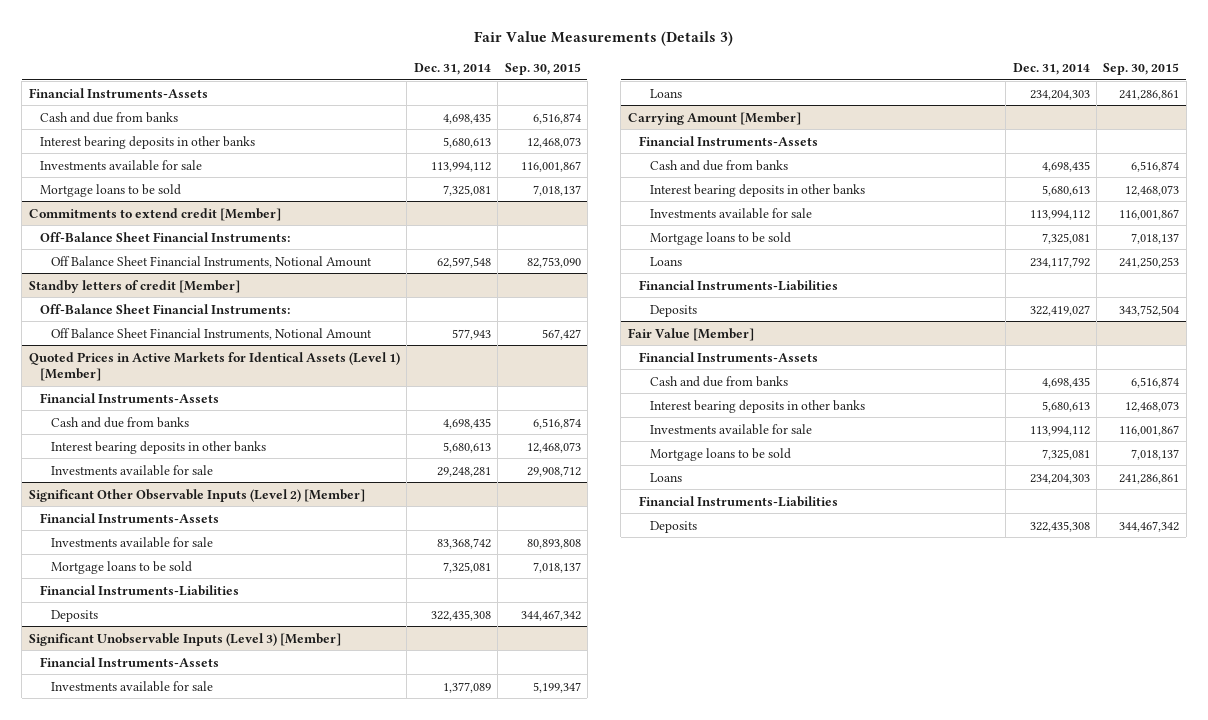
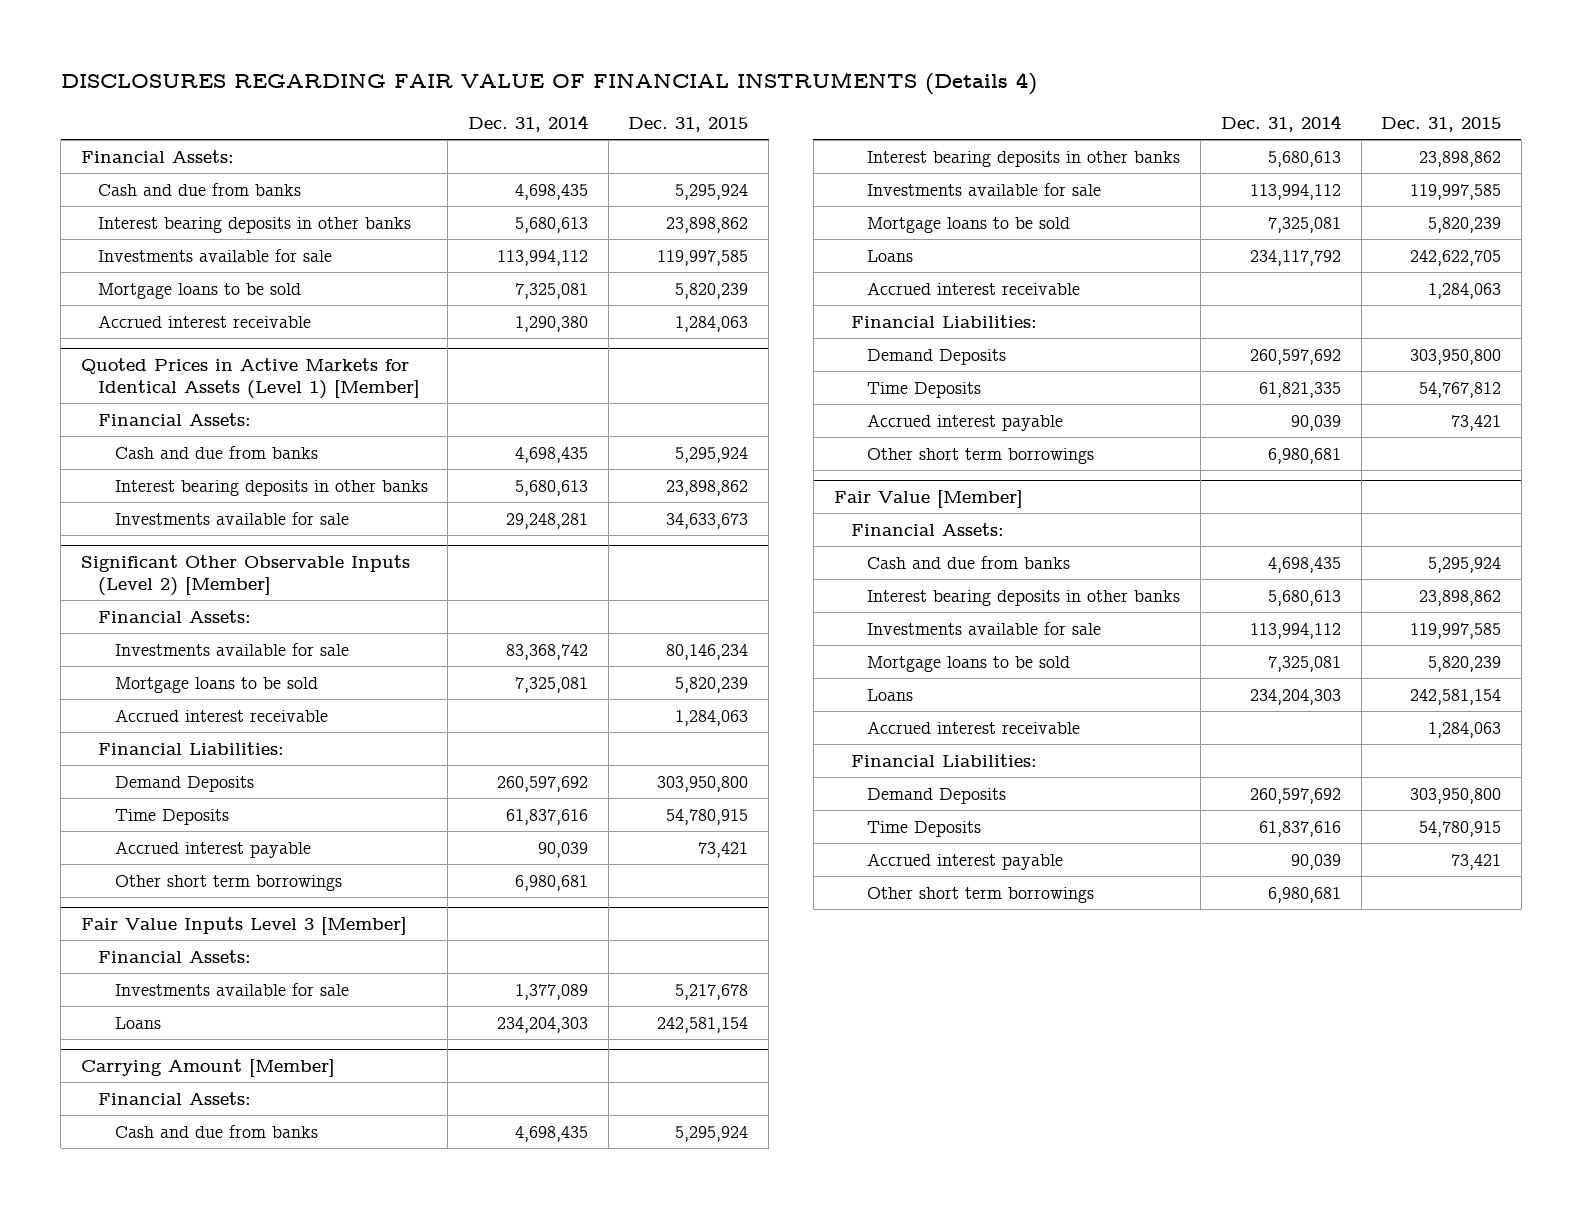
- Fair Value Measurements (Details 3)
+ DISCLOSURES REGARDING FAIR VALUE OF FINANCIAL INSTRUMENTS (Details 4)
- | Dec. 31, 2014 | Sep. 30, 2015
+ | Dec. 31, 2014 | Dec. 31, 2015
- Financial Instruments-Assets
+ Financial Assets:
- Commitments to extend credit [Member]
- Off-Balance Sheet Financial Instruments:
- Off Balance Sheet Financial Instruments, Notional Amount | 62,597,548 | 82,753,090
- Standby letters of credit [Member]
- Off-Balance Sheet Financial Instruments:
- Off Balance Sheet Financial Instruments, Notional Amount | 577,943 | 567,427
+ Accrued interest receivable | 1,290,380 | 1,284,063
@ Quoted Prices in Active Markets for Identical Assets (Level 1) [Member]
- Financial Instruments-Assets
+ Financial Assets:
@ Significant Other Observable Inputs (Level 2) [Member]
- Financial Instruments-Assets
+ Financial Assets:
- Financial Instruments-Liabilities
- Deposits | 322,435,308 | 344,467,342
- Significant Unobservable Inputs (Level 3) [Member]
- Financial Instruments-Assets
@ Significant Other Observable Inputs (Level 2) [Member]
+ Accrued interest receivable | | 1,284,063
+ Financial Liabilities:
+ Demand Deposits | 260,597,692 | 303,950,800
+ Time Deposits | 61,837,616 | 54,780,915
+ Accrued interest payable | 90,039 | 73,421
+ Other short term borrowings | 6,980,681 |
+ Fair Value Inputs Level 3 [Member]
+ Financial Assets:
@ Carrying Amount [Member]
- Financial Instruments-Assets
+ Financial Assets:
- Financial Instruments-Liabilities
- Deposits | 322,419,027 | 343,752,504
+ Accrued interest receivable | | 1,284,063
+ Financial Liabilities:
+ Demand Deposits | 260,597,692 | 303,950,800
+ Time Deposits | 61,821,335 | 54,767,812
+ Accrued interest payable | 90,039 | 73,421
+ Other short term borrowings | 6,980,681 |
@ Fair Value [Member]
- Financial Instruments-Assets
+ Financial Assets:
- Financial Instruments-Liabilities
- Deposits | 322,435,308 | 344,467,342
+ Accrued interest receivable | | 1,284,063
+ Financial Liabilities:
+ Demand Deposits | 260,597,692 | 303,950,800
+ Time Deposits | 61,837,616 | 54,780,915
+ Accrued interest payable | 90,039 | 73,421
+ Other short term borrowings | 6,980,681 |

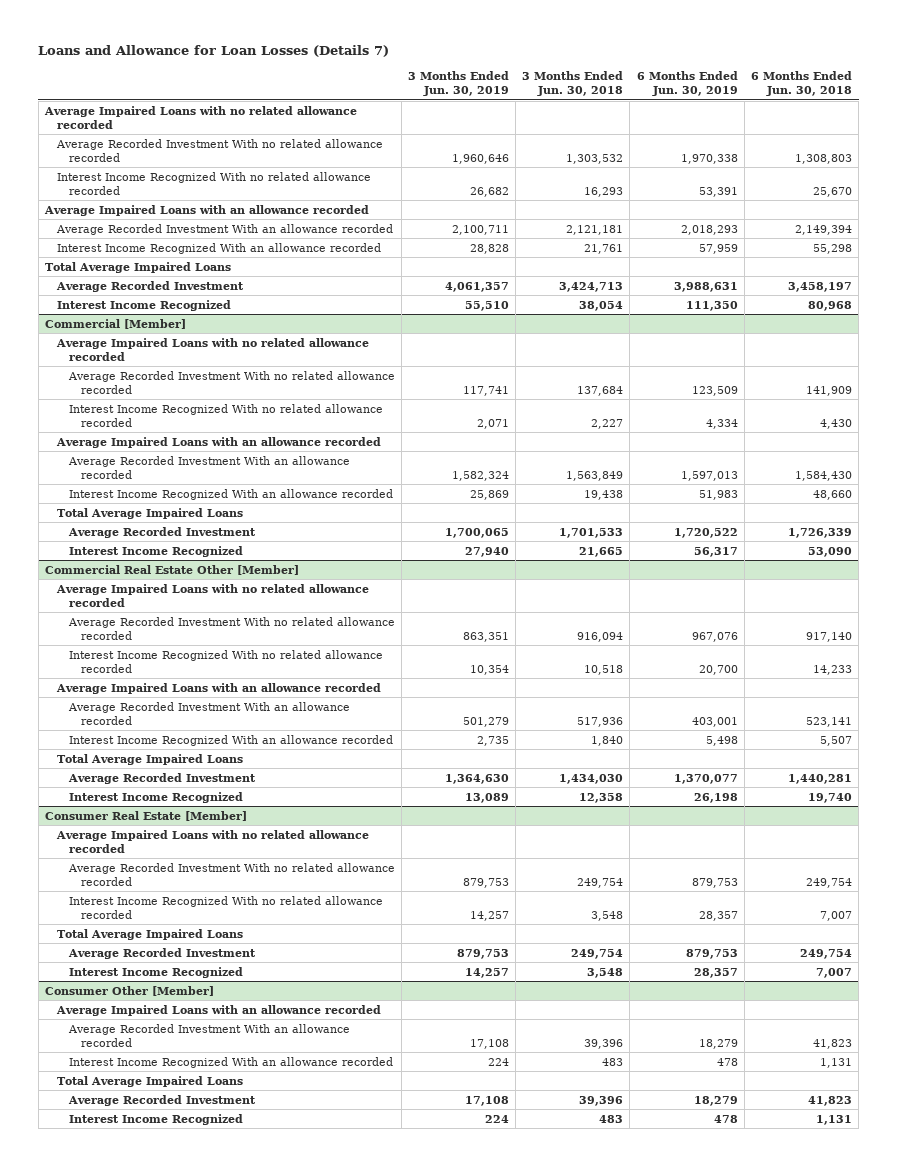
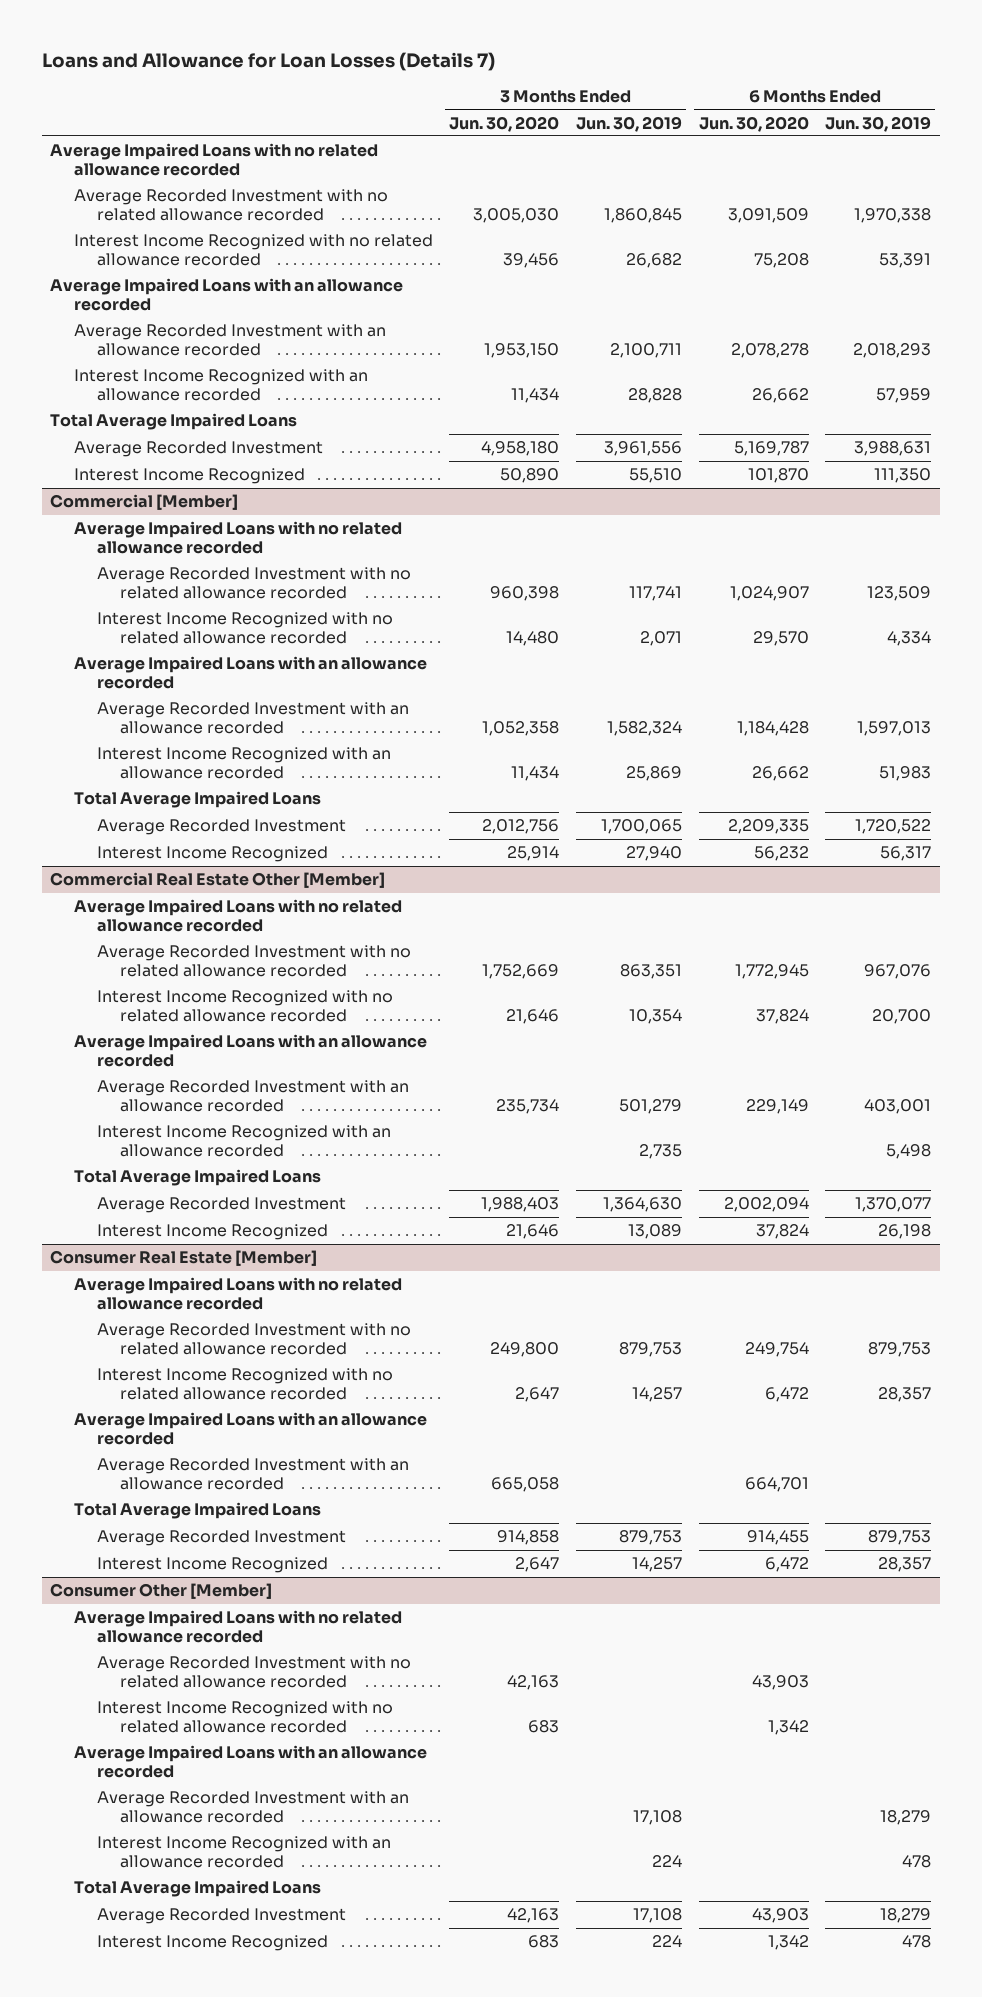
- | 3 Months Ended Jun. 30, 2019 | 3 Months Ended Jun. 30, 2018 | 6 Months Ended Jun. 30, 2019 | 6 Months Ended Jun. 30, 2018
+ | 3 Months Ended Jun. 30, 2020 | 3 Months Ended Jun. 30, 2019 | 6 Months Ended Jun. 30, 2020 | 6 Months Ended Jun. 30, 2019
- Average Recorded Investment With no related allowance recorded | 1,960,646 | 1,303,532 | 1,970,338 | 1,308,803
- Interest Income Recognized With no related allowance recorded | 26,682 | 16,293 | 53,391 | 25,670
+ Average Recorded Investment with no related allowance recorded | 3,005,030 | 1,860,845 | 3,091,509 | 1,970,338
+ Interest Income Recognized with no related allowance recorded | 39,456 | 26,682 | 75,208 | 53,391
- Average Recorded Investment With an allowance recorded | 2,100,711 | 2,121,181 | 2,018,293 | 2,149,394
- Interest Income Recognized With an allowance recorded | 28,828 | 21,761 | 57,959 | 55,298
+ Average Recorded Investment with an allowance recorded | 1,953,150 | 2,100,711 | 2,078,278 | 2,018,293
+ Interest Income Recognized with an allowance recorded | 11,434 | 28,828 | 26,662 | 57,959
- Average Recorded Investment | 4,061,357 | 3,424,713 | 3,988,631 | 3,458,197
+ Average Recorded Investment | 4,958,180 | 3,961,556 | 5,169,787 | 3,988,631
@ Commercial [Member]
- Average Recorded Investment With no related allowance recorded | 117,741 | 137,684 | 123,509 | 141,909
- Interest Income Recognized With no related allowance recorded | 2,071 | 2,227 | 4,334 | 4,430
+ Average Recorded Investment with no related allowance recorded | 960,398 | 117,741 | 1,024,907 | 123,509
+ Interest Income Recognized with no related allowance recorded | 14,480 | 2,071 | 29,570 | 4,334
- Average Recorded Investment With an allowance recorded | 1,582,324 | 1,563,849 | 1,597,013 | 1,584,430
- Interest Income Recognized With an allowance recorded | 25,869 | 19,438 | 51,983 | 48,660
+ Average Recorded Investment with an allowance recorded | 1,052,358 | 1,582,324 | 1,184,428 | 1,597,013
+ Interest Income Recognized with an allowance recorded | 11,434 | 25,869 | 26,662 | 51,983
@ Commercial Real Estate Other [Member]
- Average Recorded Investment With no related allowance recorded | 863,351 | 916,094 | 967,076 | 917,140
- Interest Income Recognized With no related allowance recorded | 10,354 | 10,518 | 20,700 | 14,233
+ Average Recorded Investment with no related allowance recorded | 1,752,669 | 863,351 | 1,772,945 | 967,076
+ Interest Income Recognized with no related allowance recorded | 21,646 | 10,354 | 37,824 | 20,700
- Average Recorded Investment With an allowance recorded | 501,279 | 517,936 | 403,001 | 523,141
- Interest Income Recognized With an allowance recorded | 2,735 | 1,840 | 5,498 | 5,507
+ Average Recorded Investment with an allowance recorded | 235,734 | 501,279 | 229,149 | 403,001
+ Interest Income Recognized with an allowance recorded | | 2,735 | | 5,498
@ Consumer Real Estate [Member]
- Average Recorded Investment With no related allowance recorded | 879,753 | 249,754 | 879,753 | 249,754
- Interest Income Recognized With no related allowance recorded | 14,257 | 3,548 | 28,357 | 7,007
+ Average Recorded Investment with no related allowance recorded | 249,800 | 879,753 | 249,754 | 879,753
+ Interest Income Recognized with no related allowance recorded | 2,647 | 14,257 | 6,472 | 28,357
+ Average Impaired Loans with an allowance recorded
+ Average Recorded Investment with an allowance recorded | 665,058 | | 664,701 |
@ Consumer Other [Member]
+ Average Impaired Loans with no related allowance recorded
+ Average Recorded Investment with no related allowance recorded | 42,163 | | 43,903 |
+ Interest Income Recognized with no related allowance recorded | 683 | | 1,342 |
- Average Recorded Investment With an allowance recorded | 17,108 | 39,396 | 18,279 | 41,823
- Interest Income Recognized With an allowance recorded | 224 | 483 | 478 | 1,131
+ Average Recorded Investment with an allowance recorded | | 17,108 | | 18,279
+ Interest Income Recognized with an allowance recorded | | 224 | | 478

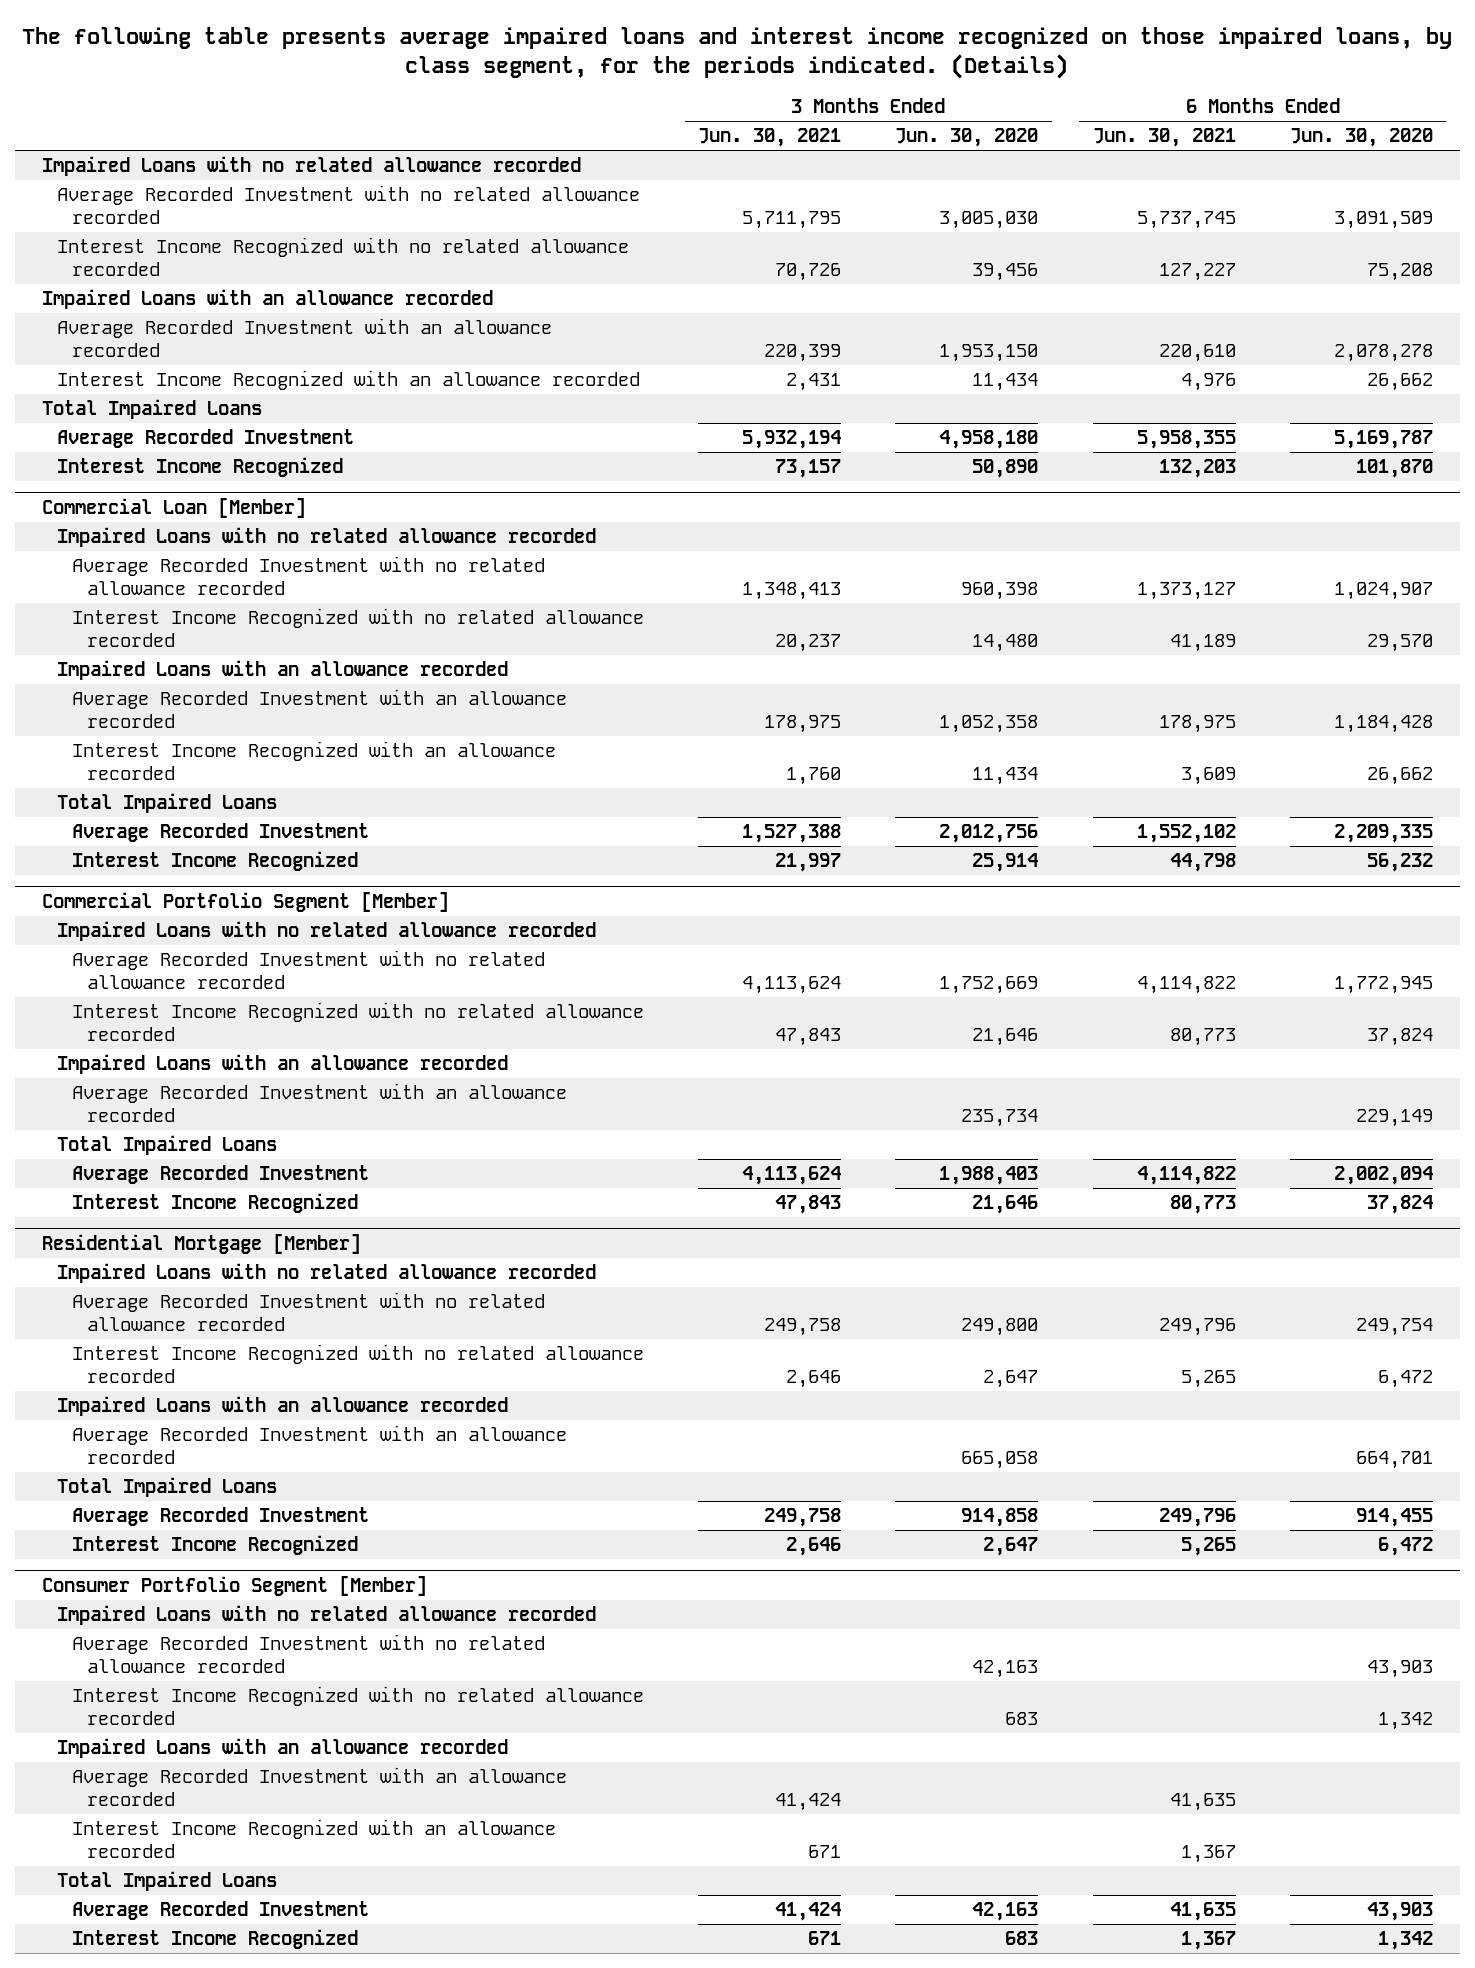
- Loans and Allowance for Loan Losses (Details 7)
+ The following table presents average impaired loans and interest income recognized on those impaired loans, by class segment, for the periods indicated. (Details)
- | 3 Months Ended Jun. 30, 2020 | 3 Months Ended Jun. 30, 2019 | 6 Months Ended Jun. 30, 2020 | 6 Months Ended Jun. 30, 2019
+ | 3 Months Ended Jun. 30, 2021 | 3 Months Ended Jun. 30, 2020 | 6 Months Ended Jun. 30, 2021 | 6 Months Ended Jun. 30, 2020
- Average Impaired Loans with no related allowance recorded
+ Impaired Loans with no related allowance recorded
- Average Impaired Loans with an allowance recorded
+ Impaired Loans with an allowance recorded
- Total Average Impaired Loans
+ Total Impaired Loans
- Commercial [Member]
- Average Impaired Loans with no related allowance recorded
+ Commercial Loan [Member]
+ Impaired Loans with no related allowance recorded
- Average Impaired Loans with an allowance recorded
+ Impaired Loans with an allowance recorded
- Total Average Impaired Loans
+ Total Impaired Loans
- Commercial Real Estate Other [Member]
- Average Impaired Loans with no related allowance recorded
+ Commercial Portfolio Segment [Member]
+ Impaired Loans with no related allowance recorded
- Average Impaired Loans with an allowance recorded
+ Impaired Loans with an allowance recorded
- Interest Income Recognized with an allowance recorded | | 2,735 | | 5,498
- Total Average Impaired Loans
+ Total Impaired Loans
- Consumer Real Estate [Member]
- Average Impaired Loans with no related allowance recorded
+ Residential Mortgage [Member]
+ Impaired Loans with no related allowance recorded
- Average Impaired Loans with an allowance recorded
+ Impaired Loans with an allowance recorded
- Total Average Impaired Loans
+ Total Impaired Loans
- Consumer Other [Member]
- Average Impaired Loans with no related allowance recorded
+ Consumer Portfolio Segment [Member]
+ Impaired Loans with no related allowance recorded
- Average Impaired Loans with an allowance recorded
+ Impaired Loans with an allowance recorded
- Total Average Impaired Loans
+ Total Impaired Loans

